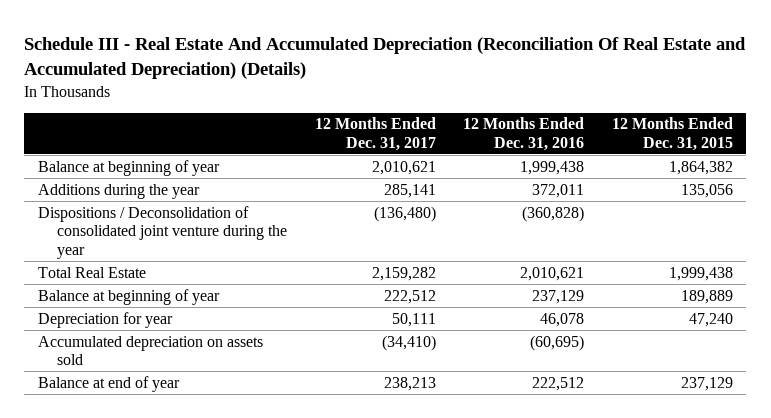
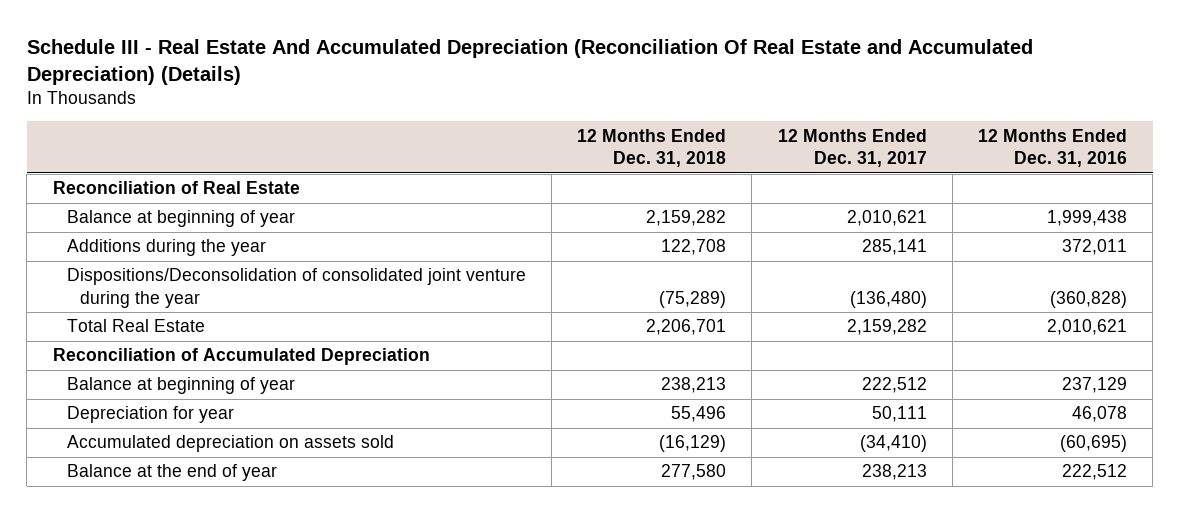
- | 12 Months Ended Dec. 31, 2017 | 12 Months Ended Dec. 31, 2016 | 12 Months Ended Dec. 31, 2015
+ | 12 Months Ended Dec. 31, 2018 | 12 Months Ended Dec. 31, 2017 | 12 Months Ended Dec. 31, 2016
+ Reconciliation of Real Estate
- Dispositions / Deconsolidation of consolidated joint venture during the year | (136,480) | (360,828) |
+ Dispositions/Deconsolidation of consolidated joint venture during the year | (75,289) | (136,480) | (360,828)
+ Reconciliation of Accumulated Depreciation
- Balance at end of year | 238,213 | 222,512 | 237,129
+ Balance at the end of year | 277,580 | 238,213 | 222,512

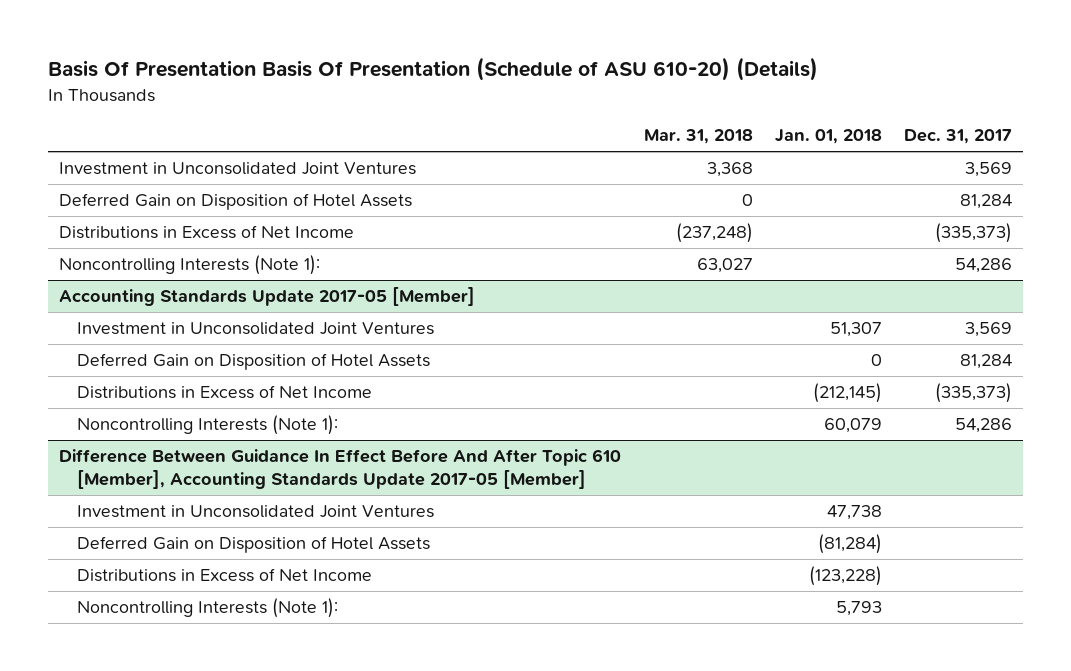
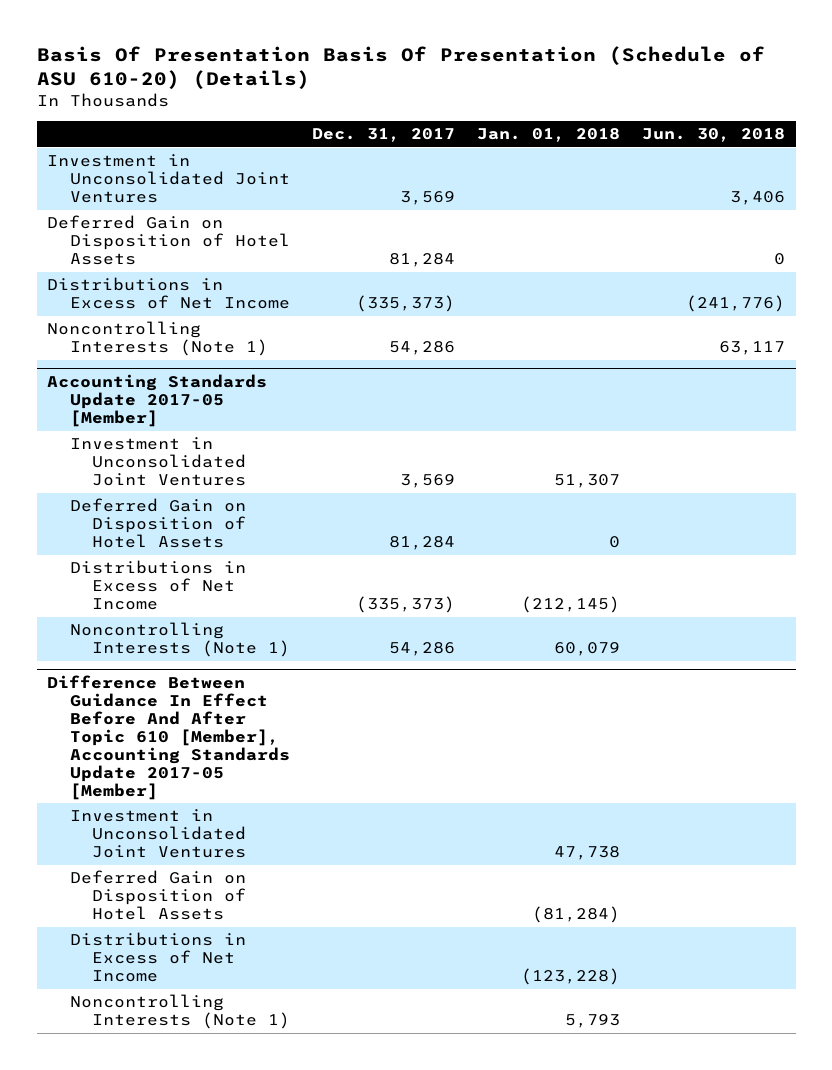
- | Mar. 31, 2018 | Jan. 01, 2018 | Dec. 31, 2017
+ | Dec. 31, 2017 | Jan. 01, 2018 | Jun. 30, 2018
- Noncontrolling Interests (Note 1): | 63,027 | | 54,286
+ Noncontrolling Interests (Note 1) | 54,286 | | 63,117
@ Accounting Standards Update 2017-05 [Member]
- Noncontrolling Interests (Note 1): | | 60,079 | 54,286
+ Noncontrolling Interests (Note 1) | 54,286 | 60,079 |
@ Difference Between Guidance In Effect Before And After Topic 610 [Member], Accounting Standards Update 2017-05 [Member]
- Noncontrolling Interests (Note 1): | | 5,793 |
+ Noncontrolling Interests (Note 1) | | 5,793 |

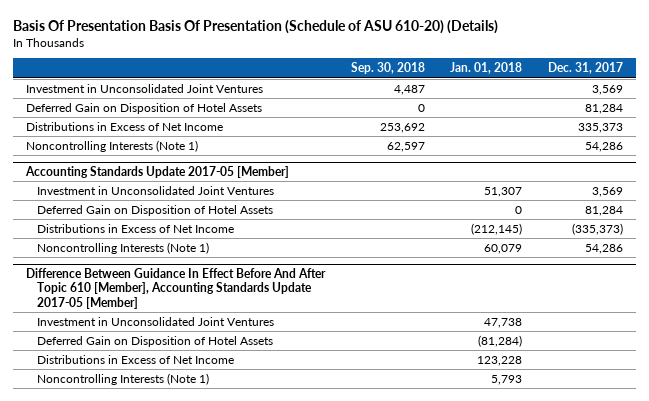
- | Dec. 31, 2017 | Jan. 01, 2018 | Jun. 30, 2018
+ | Sep. 30, 2018 | Jan. 01, 2018 | Dec. 31, 2017
- Distributions in Excess of Net Income | (335,373) | | (241,776)
+ Distributions in Excess of Net Income | 253,692 | | 335,373
@ Difference Between Guidance In Effect Before And After Topic 610 [Member], Accounting Standards Update 2017-05 [Member]
- Distributions in Excess of Net Income | | (123,228) |
+ Distributions in Excess of Net Income | | 123,228 |

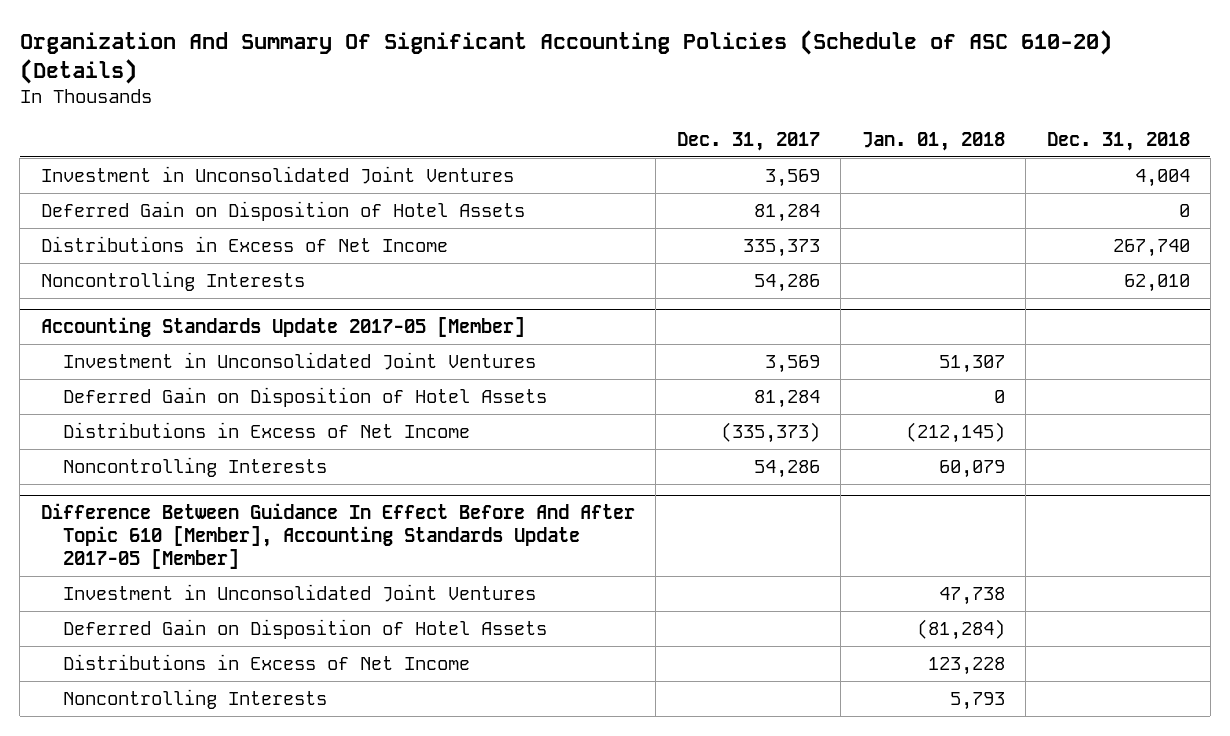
- Basis Of Presentation Basis Of Presentation (Schedule of ASU 610-20) (Details)
+ Organization And Summary Of Significant Accounting Policies (Schedule of ASC 610-20) (Details)
- | Sep. 30, 2018 | Jan. 01, 2018 | Dec. 31, 2017
+ | Dec. 31, 2017 | Jan. 01, 2018 | Dec. 31, 2018
- Noncontrolling Interests (Note 1) | 62,597 | | 54,286
+ Noncontrolling Interests | 54,286 | | 62,010
@ Accounting Standards Update 2017-05 [Member]
- Noncontrolling Interests (Note 1) | | 60,079 | 54,286
+ Noncontrolling Interests | 54,286 | 60,079 |
@ Difference Between Guidance In Effect Before And After Topic 610 [Member], Accounting Standards Update 2017-05 [Member]
- Noncontrolling Interests (Note 1) | | 5,793 |
+ Noncontrolling Interests | | 5,793 |

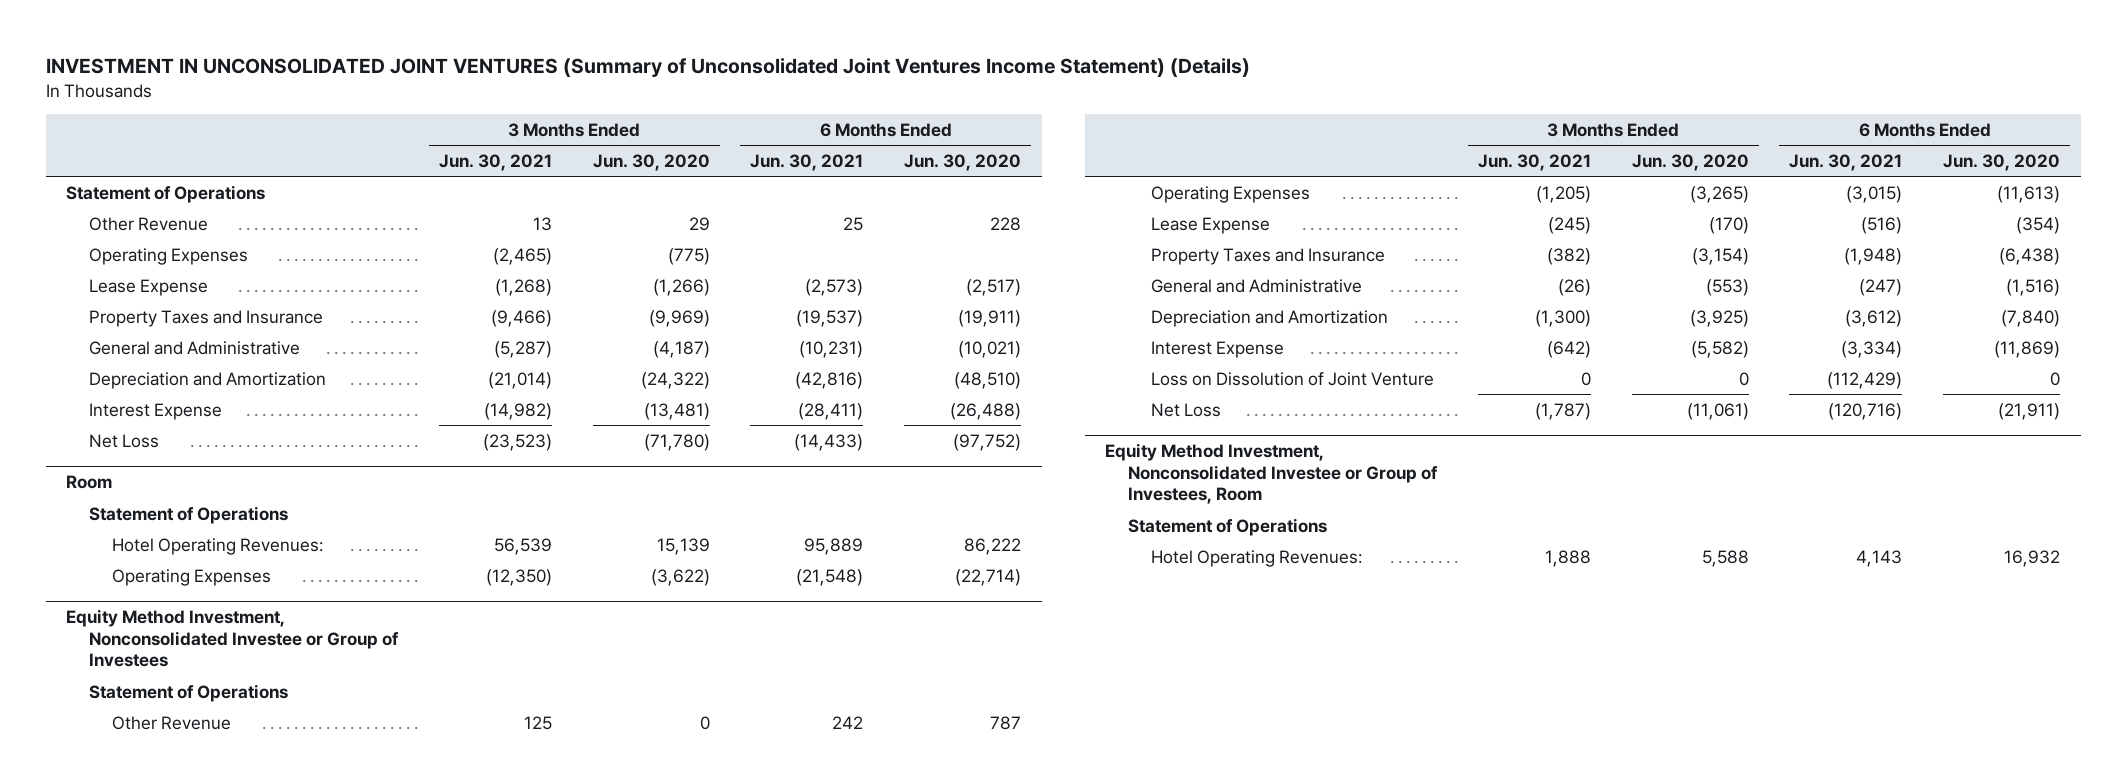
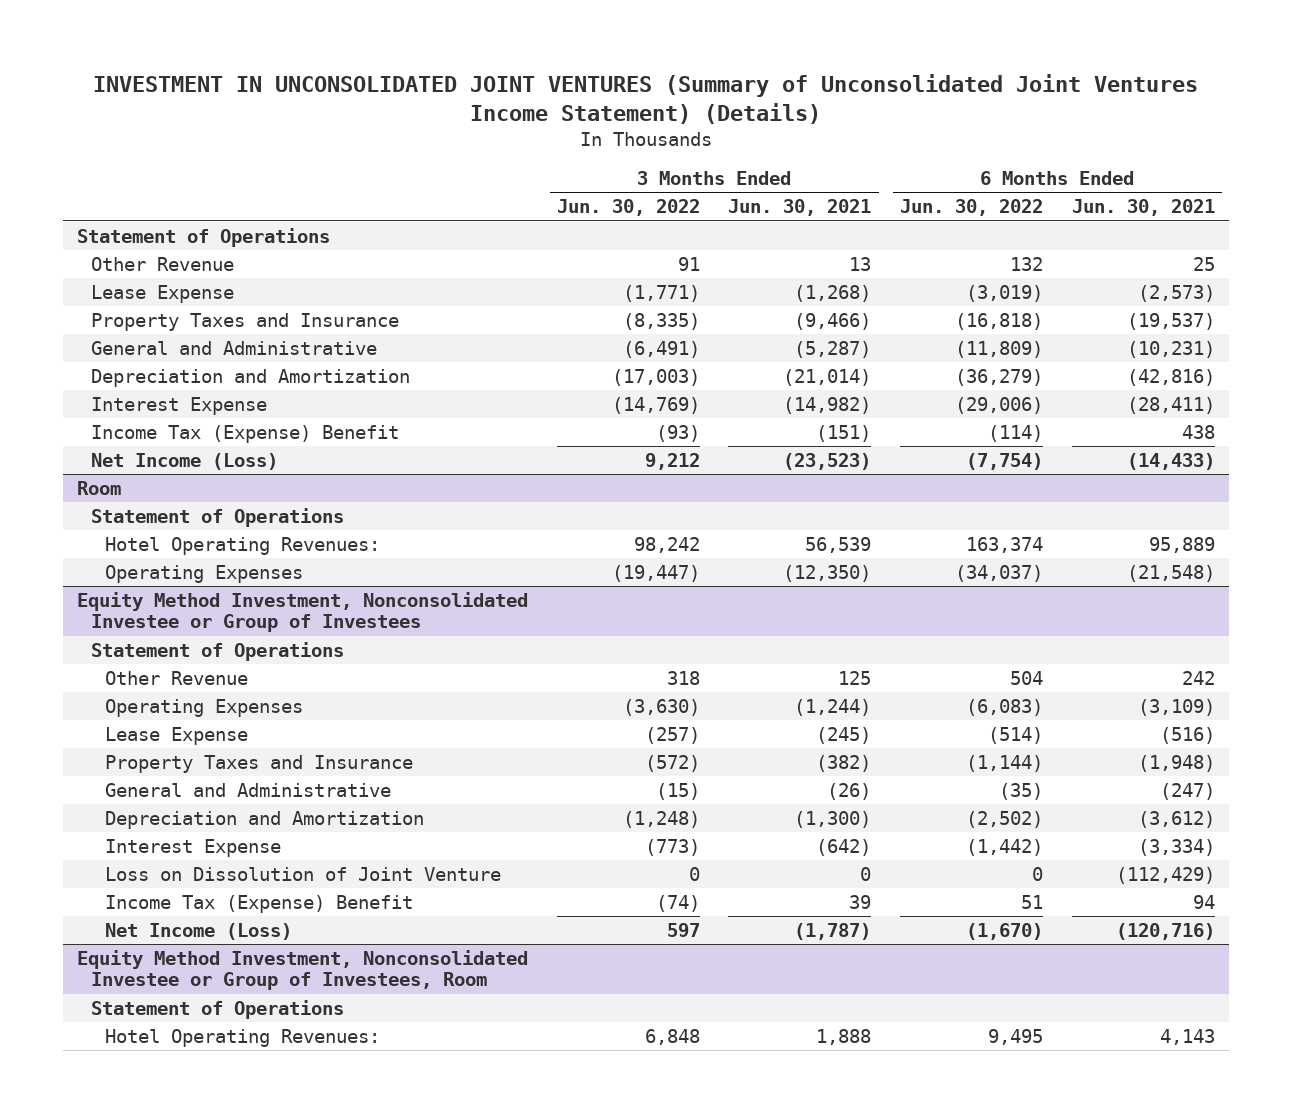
- | 3 Months Ended Jun. 30, 2021 | 3 Months Ended Jun. 30, 2020 | 6 Months Ended Jun. 30, 2021 | 6 Months Ended Jun. 30, 2020
+ | 3 Months Ended Jun. 30, 2022 | 3 Months Ended Jun. 30, 2021 | 6 Months Ended Jun. 30, 2022 | 6 Months Ended Jun. 30, 2021
- Operating Expenses | (2,465) | (775) | |
- Net Loss | (23,523) | (71,780) | (14,433) | (97,752)
+ Income Tax (Expense) Benefit | (93) | (151) | (114) | 438
+ Net Income (Loss) | 9,212 | (23,523) | (7,754) | (14,433)
@ Equity Method Investment, Nonconsolidated Investee or Group of Investees
- Operating Expenses | (1,205) | (3,265) | (3,015) | (11,613)
+ Operating Expenses | (3,630) | (1,244) | (6,083) | (3,109)
- Net Loss | (1,787) | (11,061) | (120,716) | (21,911)
+ Income Tax (Expense) Benefit | (74) | 39 | 51 | 94
+ Net Income (Loss) | 597 | (1,787) | (1,670) | (120,716)

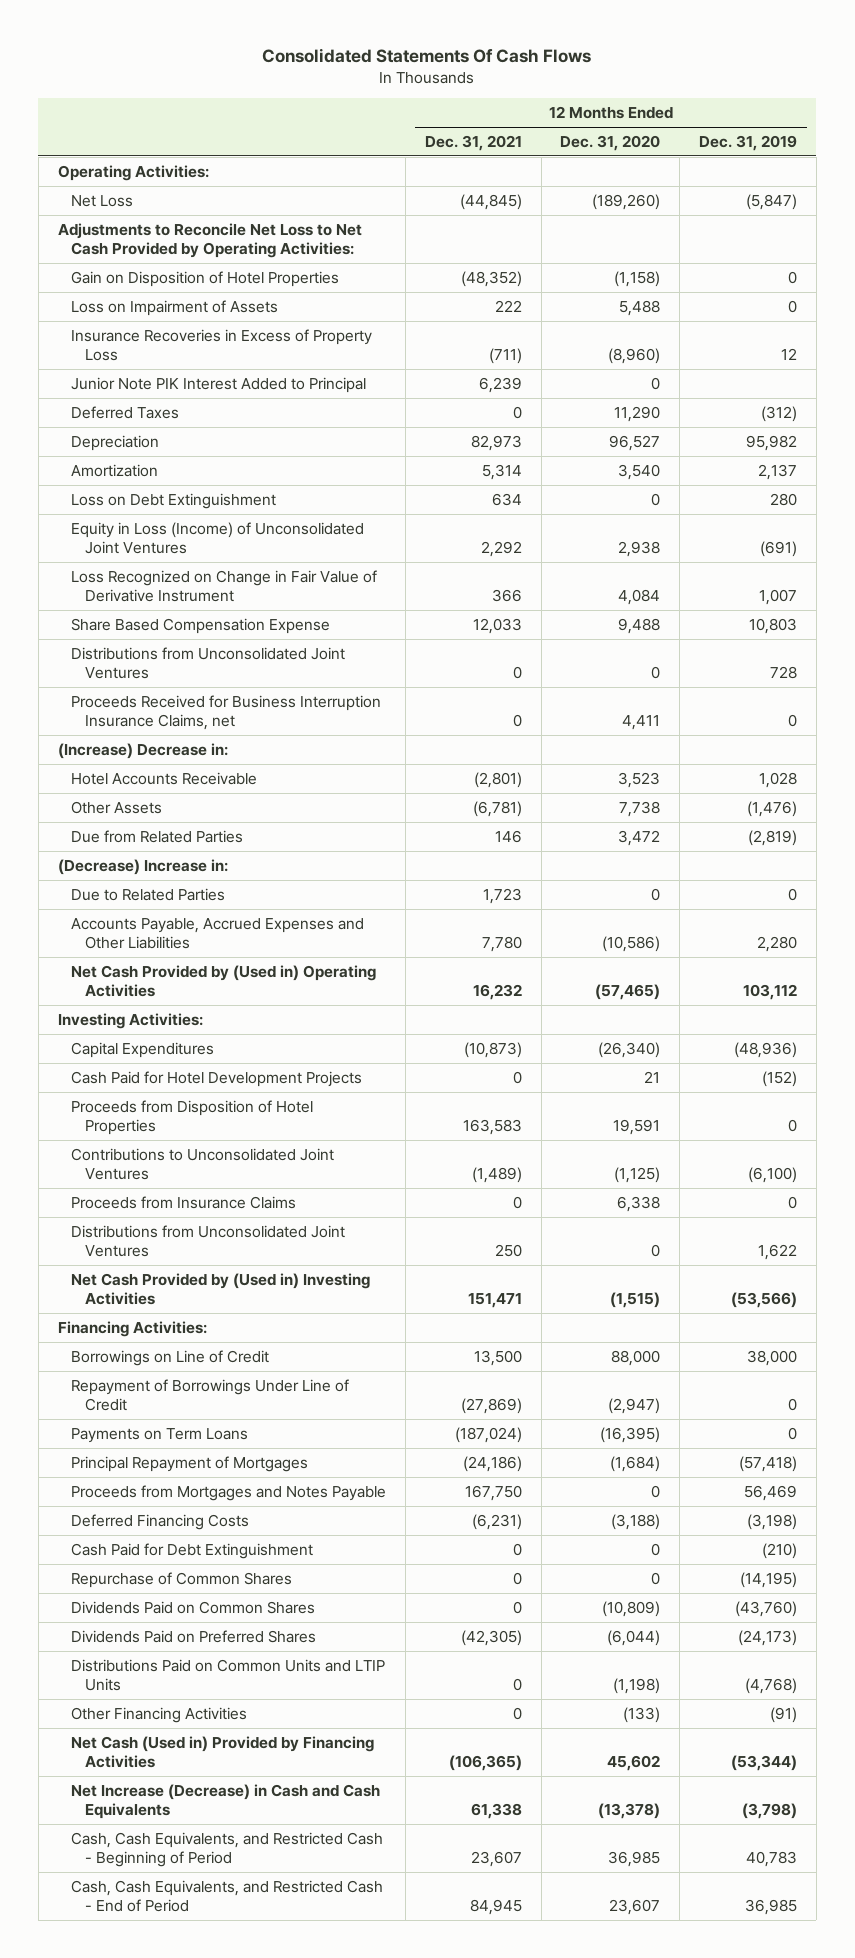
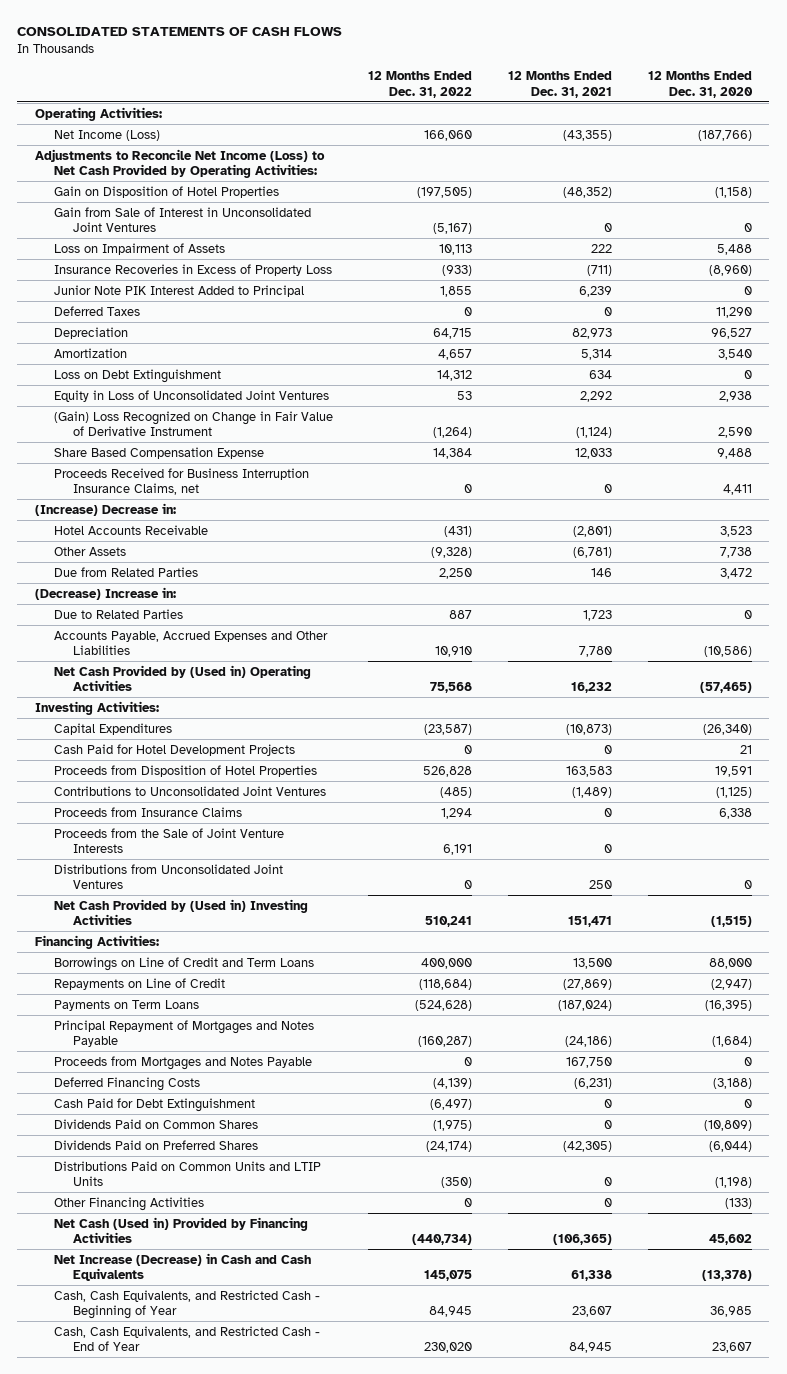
- Consolidated Statements Of Cash Flows
+ CONSOLIDATED STATEMENTS OF CASH FLOWS
- | 12 Months Ended Dec. 31, 2021 | 12 Months Ended Dec. 31, 2020 | 12 Months Ended Dec. 31, 2019
+ | 12 Months Ended Dec. 31, 2022 | 12 Months Ended Dec. 31, 2021 | 12 Months Ended Dec. 31, 2020
- Net Loss | (44,845) | (189,260) | (5,847)
- Adjustments to Reconcile Net Loss to Net Cash Provided by Operating Activities:
+ Net Income (Loss) | 166,060 | (43,355) | (187,766)
+ Adjustments to Reconcile Net Income (Loss) to Net Cash Provided by Operating Activities:
+ Gain from Sale of Interest in Unconsolidated Joint Ventures | (5,167) | 0 | 0
- Equity in Loss (Income) of Unconsolidated Joint Ventures | 2,292 | 2,938 | (691)
- Loss Recognized on Change in Fair Value of Derivative Instrument | 366 | 4,084 | 1,007
+ Equity in Loss of Unconsolidated Joint Ventures | 53 | 2,292 | 2,938
+ (Gain) Loss Recognized on Change in Fair Value of Derivative Instrument | (1,264) | (1,124) | 2,590
- Distributions from Unconsolidated Joint Ventures | 0 | 0 | 728
+ Proceeds from the Sale of Joint Venture Interests | 6,191 | 0 |
- Borrowings on Line of Credit | 13,500 | 88,000 | 38,000
- Repayment of Borrowings Under Line of Credit | (27,869) | (2,947) | 0
+ Borrowings on Line of Credit and Term Loans | 400,000 | 13,500 | 88,000
+ Repayments on Line of Credit | (118,684) | (27,869) | (2,947)
- Principal Repayment of Mortgages | (24,186) | (1,684) | (57,418)
+ Principal Repayment of Mortgages and Notes Payable | (160,287) | (24,186) | (1,684)
- Repurchase of Common Shares | 0 | 0 | (14,195)
- Cash, Cash Equivalents, and Restricted Cash - Beginning of Period | 23,607 | 36,985 | 40,783
- Cash, Cash Equivalents, and Restricted Cash - End of Period | 84,945 | 23,607 | 36,985
+ Cash, Cash Equivalents, and Restricted Cash - Beginning of Year | 84,945 | 23,607 | 36,985
+ Cash, Cash Equivalents, and Restricted Cash - End of Year | 230,020 | 84,945 | 23,607

